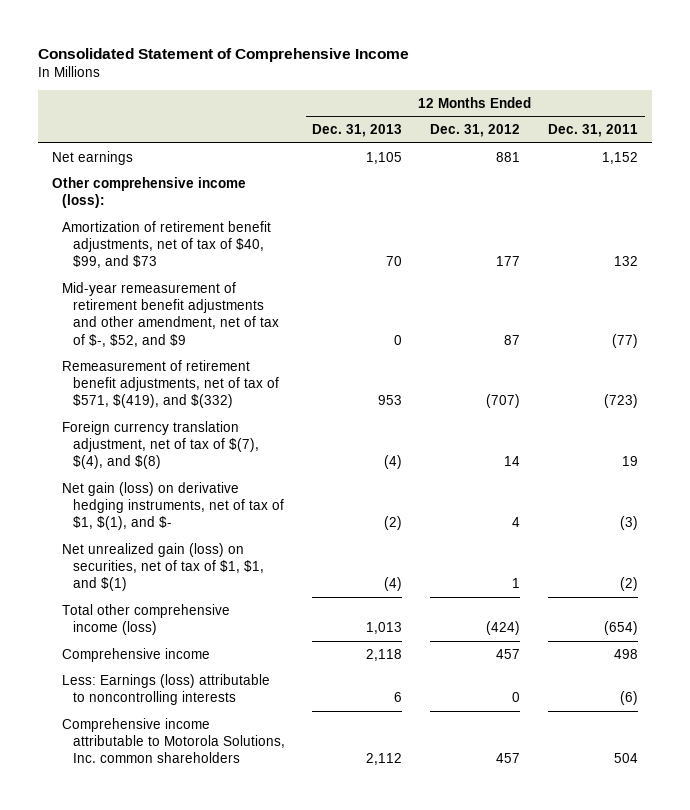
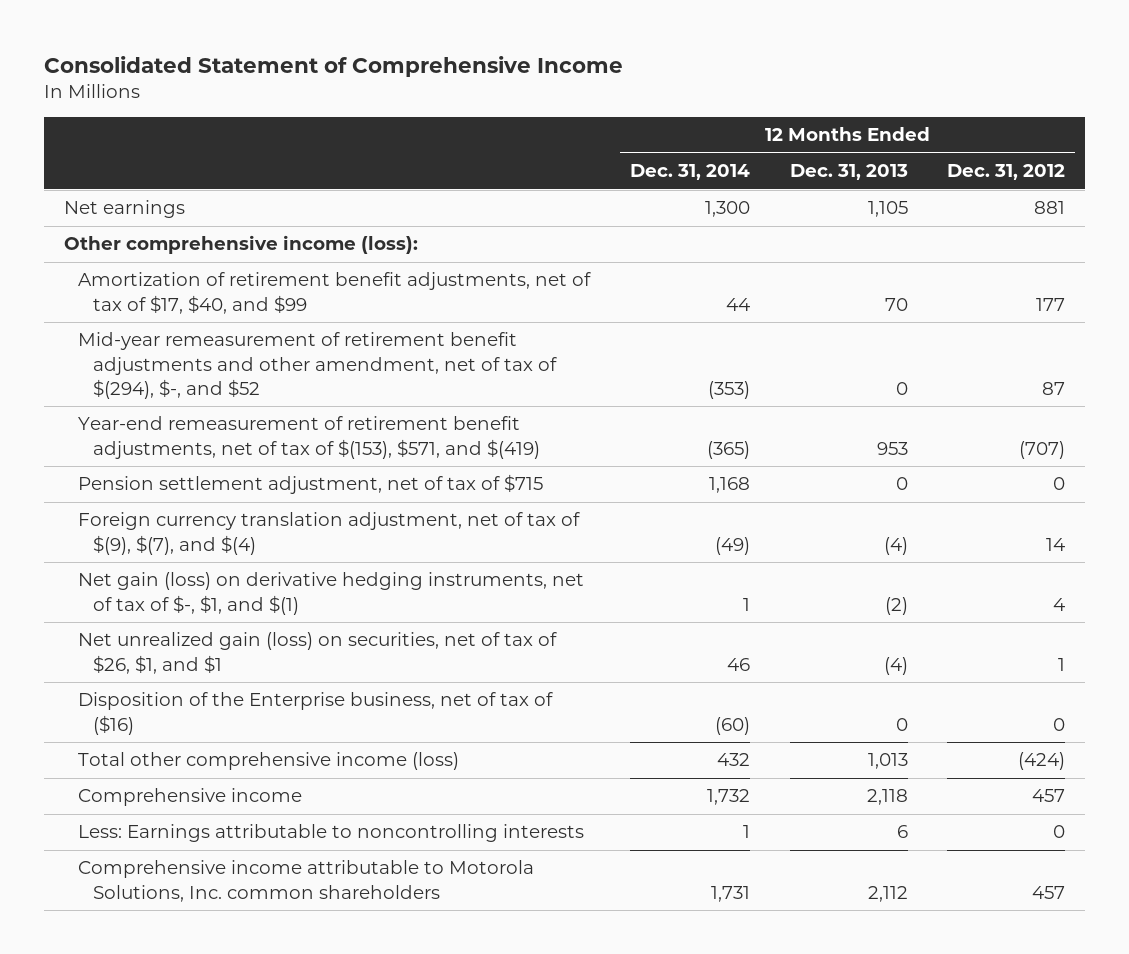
- | 12 Months Ended Dec. 31, 2013 | 12 Months Ended Dec. 31, 2012 | 12 Months Ended Dec. 31, 2011
+ | 12 Months Ended Dec. 31, 2014 | 12 Months Ended Dec. 31, 2013 | 12 Months Ended Dec. 31, 2012
- Amortization of retirement benefit adjustments, net of tax of $40, $99, and $73 | 70 | 177 | 132
- Mid-year remeasurement of retirement benefit adjustments and other amendment, net of tax of $-, $52, and $9 | 0 | 87 | (77)
- Remeasurement of retirement benefit adjustments, net of tax of $571, $(419), and $(332) | 953 | (707) | (723)
- Foreign currency translation adjustment, net of tax of $(7), $(4), and $(8) | (4) | 14 | 19
- Net gain (loss) on derivative hedging instruments, net of tax of $1, $(1), and $- | (2) | 4 | (3)
- Net unrealized gain (loss) on securities, net of tax of $1, $1, and $(1) | (4) | 1 | (2)
+ Amortization of retirement benefit adjustments, net of tax of $17, $40, and $99 | 44 | 70 | 177
+ Mid-year remeasurement of retirement benefit adjustments and other amendment, net of tax of $(294), $-, and $52 | (353) | 0 | 87
+ Year-end remeasurement of retirement benefit adjustments, net of tax of $(153), $571, and $(419) | (365) | 953 | (707)
+ Pension settlement adjustment, net of tax of $715 | 1,168 | 0 | 0
+ Foreign currency translation adjustment, net of tax of $(9), $(7), and $(4) | (49) | (4) | 14
+ Net gain (loss) on derivative hedging instruments, net of tax of $-, $1, and $(1) | 1 | (2) | 4
+ Net unrealized gain (loss) on securities, net of tax of $26, $1, and $1 | 46 | (4) | 1
+ Disposition of the Enterprise business, net of tax of ($16) | (60) | 0 | 0
- Less: Earnings (loss) attributable to noncontrolling interests | 6 | 0 | (6)
+ Less: Earnings attributable to noncontrolling interests | 1 | 6 | 0

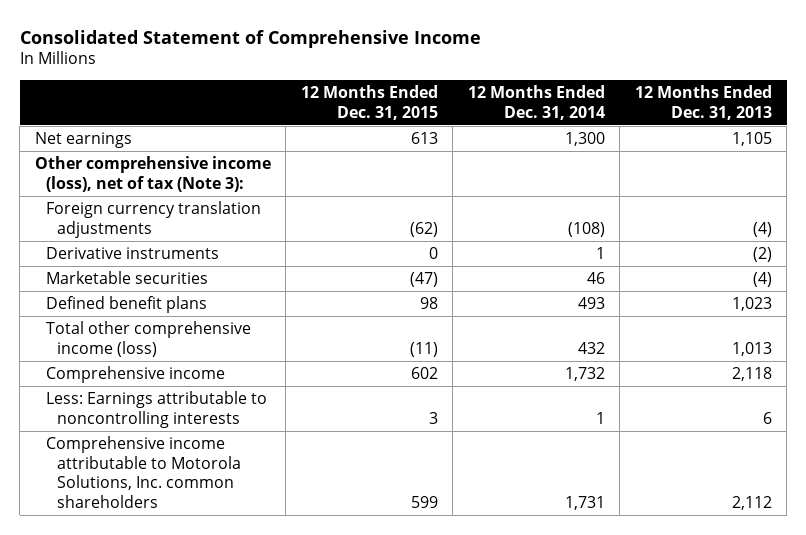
- | 12 Months Ended Dec. 31, 2014 | 12 Months Ended Dec. 31, 2013 | 12 Months Ended Dec. 31, 2012
+ | 12 Months Ended Dec. 31, 2015 | 12 Months Ended Dec. 31, 2014 | 12 Months Ended Dec. 31, 2013
- Other comprehensive income (loss):
- Amortization of retirement benefit adjustments, net of tax of $17, $40, and $99 | 44 | 70 | 177
- Mid-year remeasurement of retirement benefit adjustments and other amendment, net of tax of $(294), $-, and $52 | (353) | 0 | 87
- Year-end remeasurement of retirement benefit adjustments, net of tax of $(153), $571, and $(419) | (365) | 953 | (707)
- Pension settlement adjustment, net of tax of $715 | 1,168 | 0 | 0
- Foreign currency translation adjustment, net of tax of $(9), $(7), and $(4) | (49) | (4) | 14
- Net gain (loss) on derivative hedging instruments, net of tax of $-, $1, and $(1) | 1 | (2) | 4
- Net unrealized gain (loss) on securities, net of tax of $26, $1, and $1 | 46 | (4) | 1
- Disposition of the Enterprise business, net of tax of ($16) | (60) | 0 | 0
+ Other comprehensive income (loss), net of tax (Note 3):
+ Foreign currency translation adjustments | (62) | (108) | (4)
+ Derivative instruments | 0 | 1 | (2)
+ Marketable securities | (47) | 46 | (4)
+ Defined benefit plans | 98 | 493 | 1,023

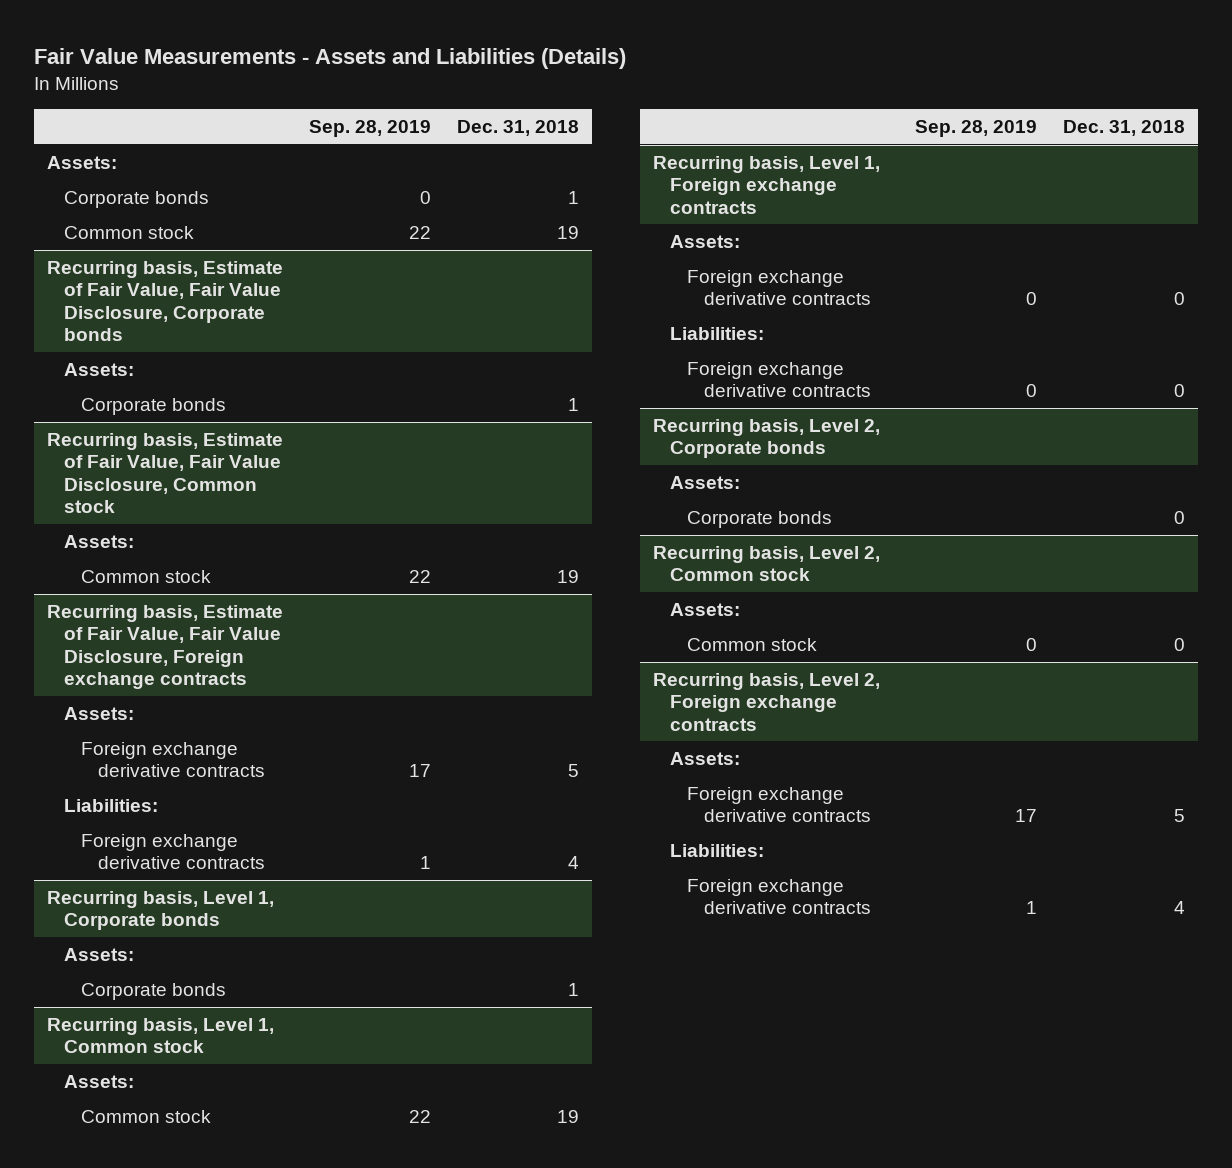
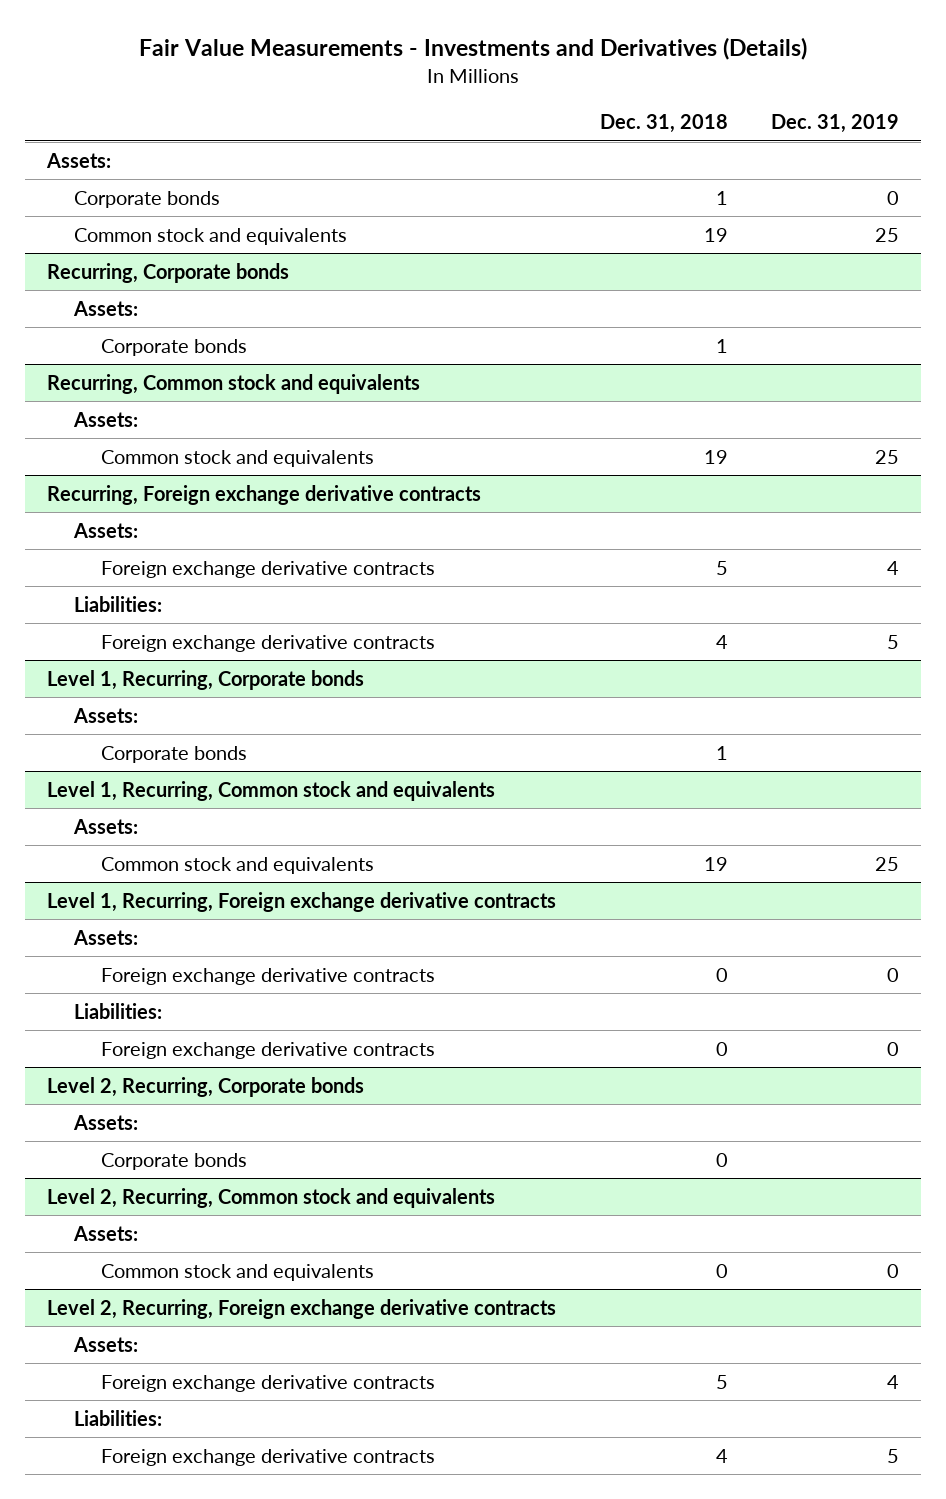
- Fair Value Measurements - Assets and Liabilities (Details)
+ Fair Value Measurements - Investments and Derivatives (Details)
- | Sep. 28, 2019 | Dec. 31, 2018
+ | Dec. 31, 2018 | Dec. 31, 2019
- Common stock | 22 | 19
- Recurring basis, Estimate of Fair Value, Fair Value Disclosure, Corporate bonds
+ Common stock and equivalents | 19 | 25
+ Recurring, Corporate bonds
- Recurring basis, Estimate of Fair Value, Fair Value Disclosure, Common stock
+ Recurring, Common stock and equivalents
- Common stock | 22 | 19
- Recurring basis, Estimate of Fair Value, Fair Value Disclosure, Foreign exchange contracts
+ Common stock and equivalents | 19 | 25
+ Recurring, Foreign exchange derivative contracts
- Recurring basis, Level 1, Corporate bonds
+ Level 1, Recurring, Corporate bonds
- Recurring basis, Level 1, Common stock
+ Level 1, Recurring, Common stock and equivalents
- Common stock | 22 | 19
- Recurring basis, Level 1, Foreign exchange contracts
+ Common stock and equivalents | 19 | 25
+ Level 1, Recurring, Foreign exchange derivative contracts
- Recurring basis, Level 2, Corporate bonds
+ Level 2, Recurring, Corporate bonds
- Recurring basis, Level 2, Common stock
+ Level 2, Recurring, Common stock and equivalents
- Common stock | 0 | 0
- Recurring basis, Level 2, Foreign exchange contracts
+ Common stock and equivalents | 0 | 0
+ Level 2, Recurring, Foreign exchange derivative contracts

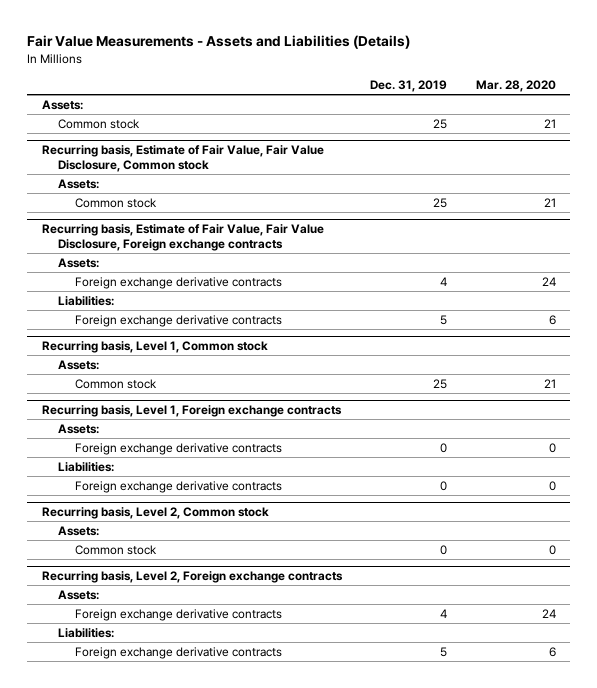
- Fair Value Measurements - Investments and Derivatives (Details)
+ Fair Value Measurements - Assets and Liabilities (Details)
- | Dec. 31, 2018 | Dec. 31, 2019
+ | Dec. 31, 2019 | Mar. 28, 2020
- Corporate bonds | 1 | 0
- Common stock and equivalents | 19 | 25
- Recurring, Corporate bonds
- Assets:
- Corporate bonds | 1 |
- Recurring, Common stock and equivalents
+ Common stock | 25 | 21
+ Recurring basis, Estimate of Fair Value, Fair Value Disclosure, Common stock
- Common stock and equivalents | 19 | 25
- Recurring, Foreign exchange derivative contracts
+ Common stock | 25 | 21
+ Recurring basis, Estimate of Fair Value, Fair Value Disclosure, Foreign exchange contracts
- Level 1, Recurring, Corporate bonds
- Assets:
- Corporate bonds | 1 |
- Level 1, Recurring, Common stock and equivalents
+ Recurring basis, Level 1, Common stock
- Common stock and equivalents | 19 | 25
- Level 1, Recurring, Foreign exchange derivative contracts
+ Common stock | 25 | 21
+ Recurring basis, Level 1, Foreign exchange contracts
- Level 2, Recurring, Corporate bonds
- Assets:
- Corporate bonds | 0 |
- Level 2, Recurring, Common stock and equivalents
+ Recurring basis, Level 2, Common stock
- Common stock and equivalents | 0 | 0
- Level 2, Recurring, Foreign exchange derivative contracts
+ Common stock | 0 | 0
+ Recurring basis, Level 2, Foreign exchange contracts

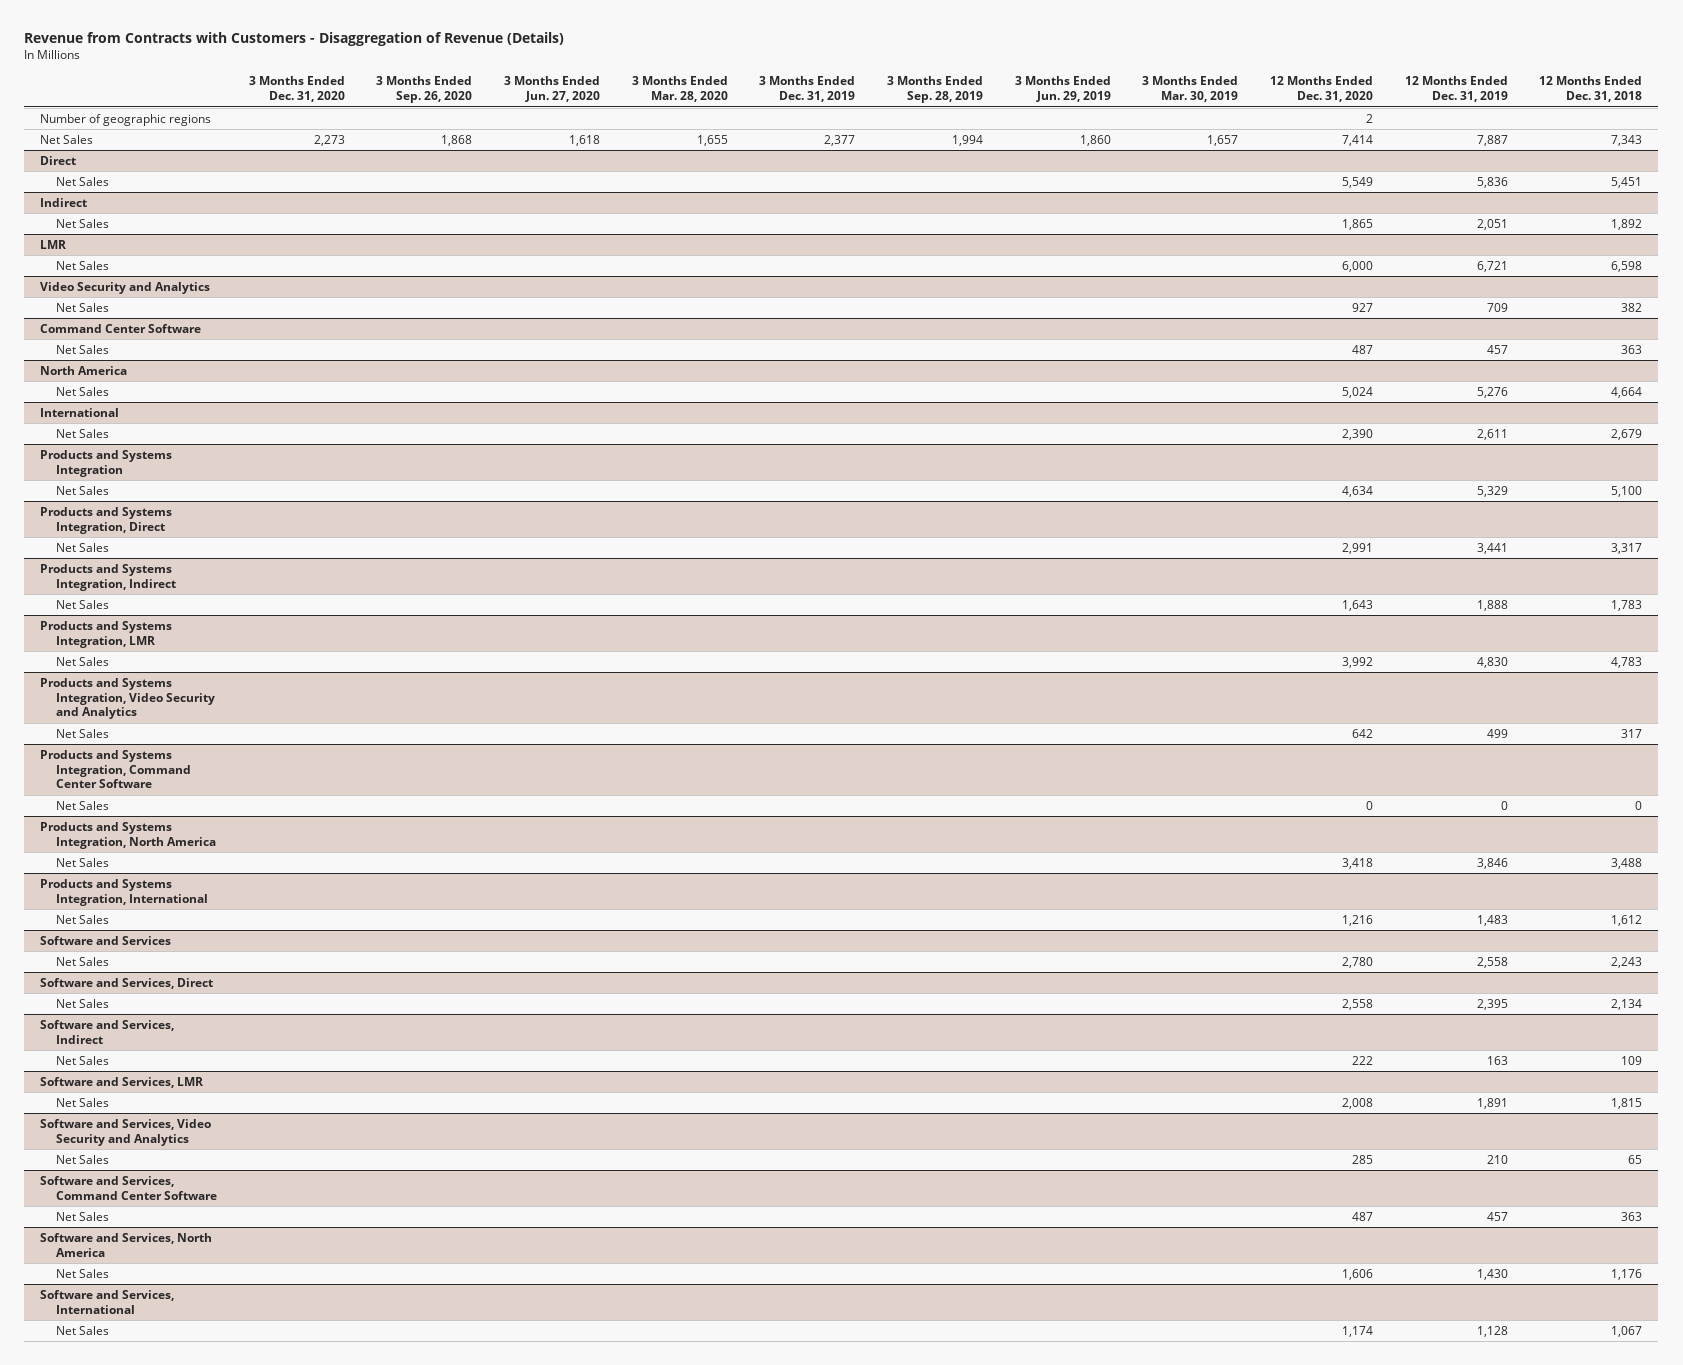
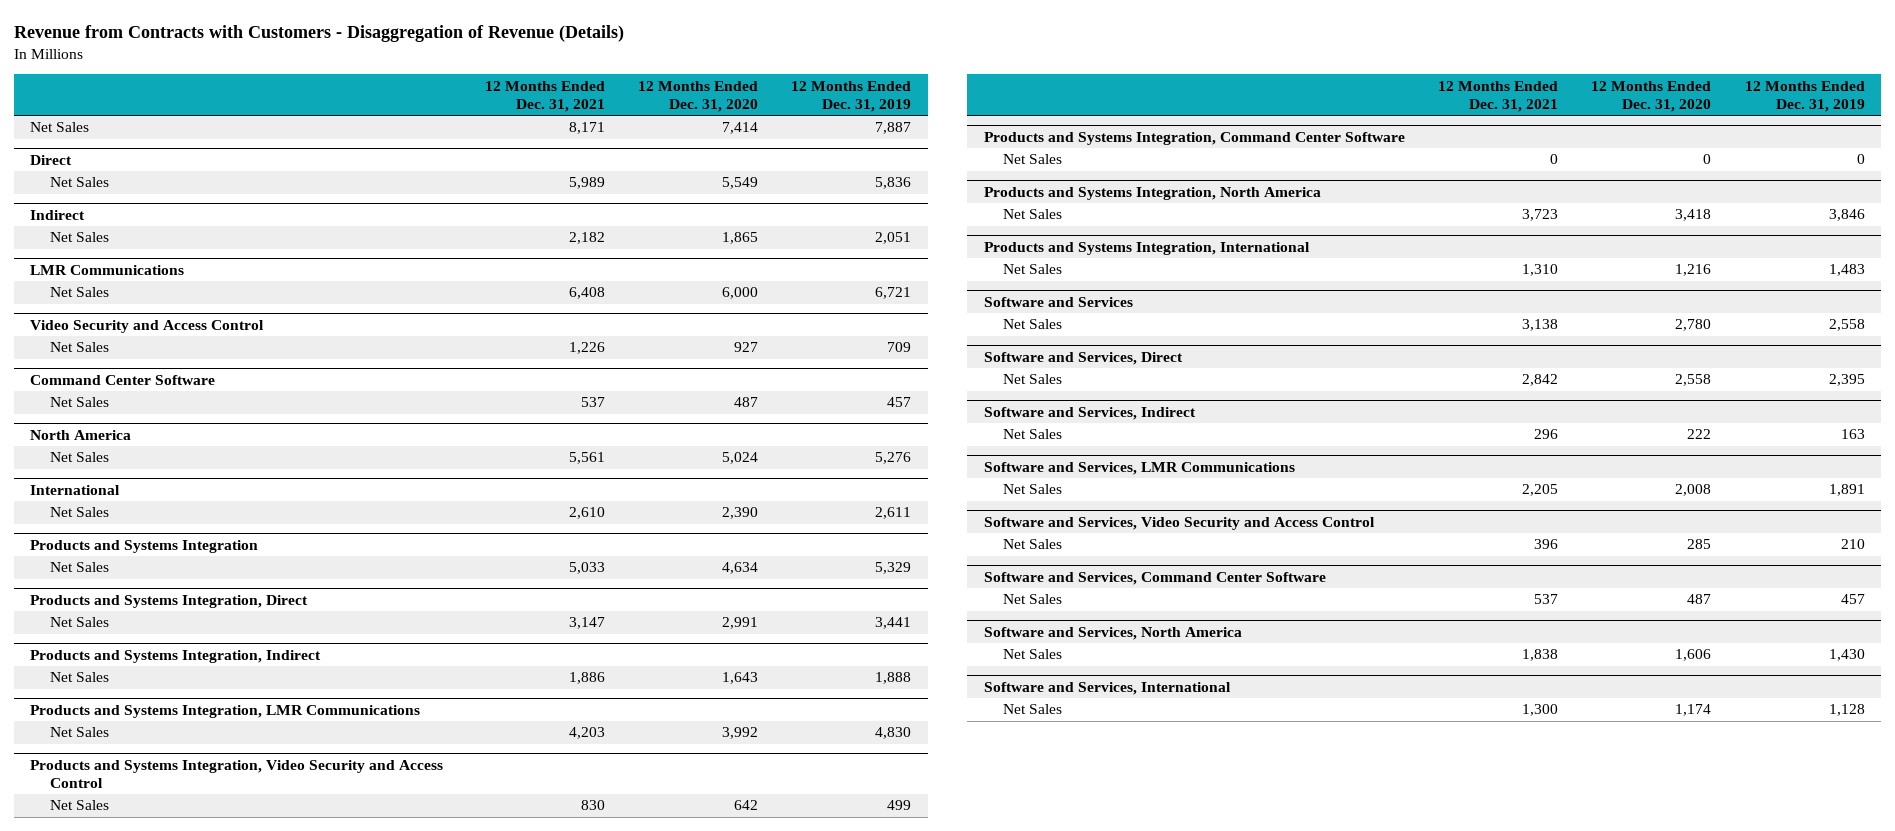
- | 3 Months Ended Dec. 31, 2020 | 3 Months Ended Sep. 26, 2020 | 3 Months Ended Jun. 27, 2020 | 3 Months Ended Mar. 28, 2020 | 3 Months Ended Dec. 31, 2019 | 3 Months Ended Sep. 28, 2019 | 3 Months Ended Jun. 29, 2019 | 3 Months Ended Mar. 30, 2019 | 12 Months Ended Dec. 31, 2020 | 12 Months Ended Dec. 31, 2019 | 12 Months Ended Dec. 31, 2018
+ | 12 Months Ended Dec. 31, 2021 | 12 Months Ended Dec. 31, 2020 | 12 Months Ended Dec. 31, 2019
- Number of geographic regions | | | | | | | | | 2 | |
- LMR
+ LMR Communications
- Video Security and Analytics
+ Video Security and Access Control
- Products and Systems Integration, LMR
+ Products and Systems Integration, LMR Communications
- Products and Systems Integration, Video Security and Analytics
+ Products and Systems Integration, Video Security and Access Control
- Software and Services, LMR
+ Software and Services, LMR Communications
- Software and Services, Video Security and Analytics
+ Software and Services, Video Security and Access Control

